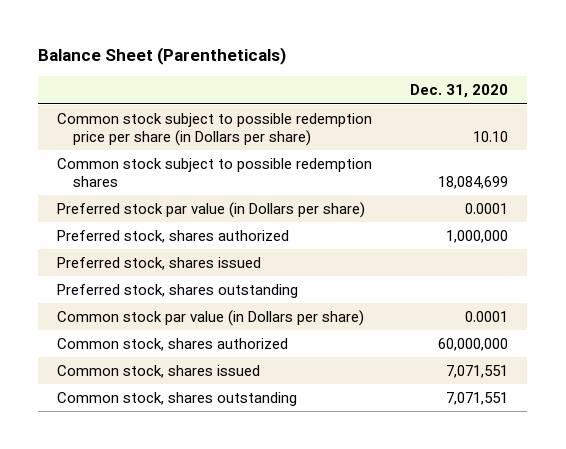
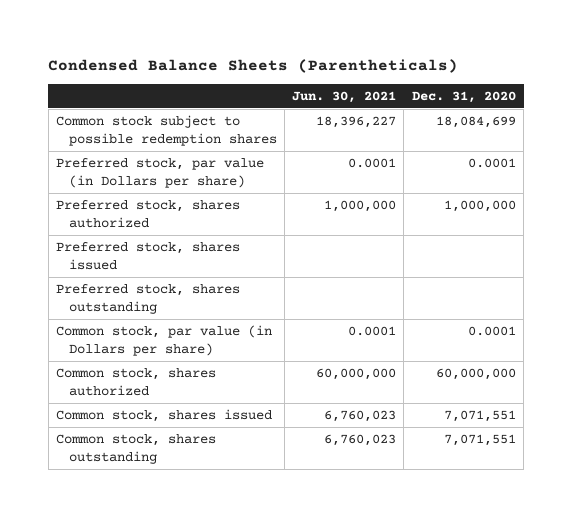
- Balance Sheet (Parentheticals)
+ Condensed Balance Sheets (Parentheticals)
- | Dec. 31, 2020
+ | Jun. 30, 2021 | Dec. 31, 2020
- Common stock subject to possible redemption price per share (in Dollars per share) | 10.10
- Preferred stock par value (in Dollars per share) | 0.0001
+ Preferred stock, par value (in Dollars per share) | 0.0001 | 0.0001
- Common stock par value (in Dollars per share) | 0.0001
+ Common stock, par value (in Dollars per share) | 0.0001 | 0.0001

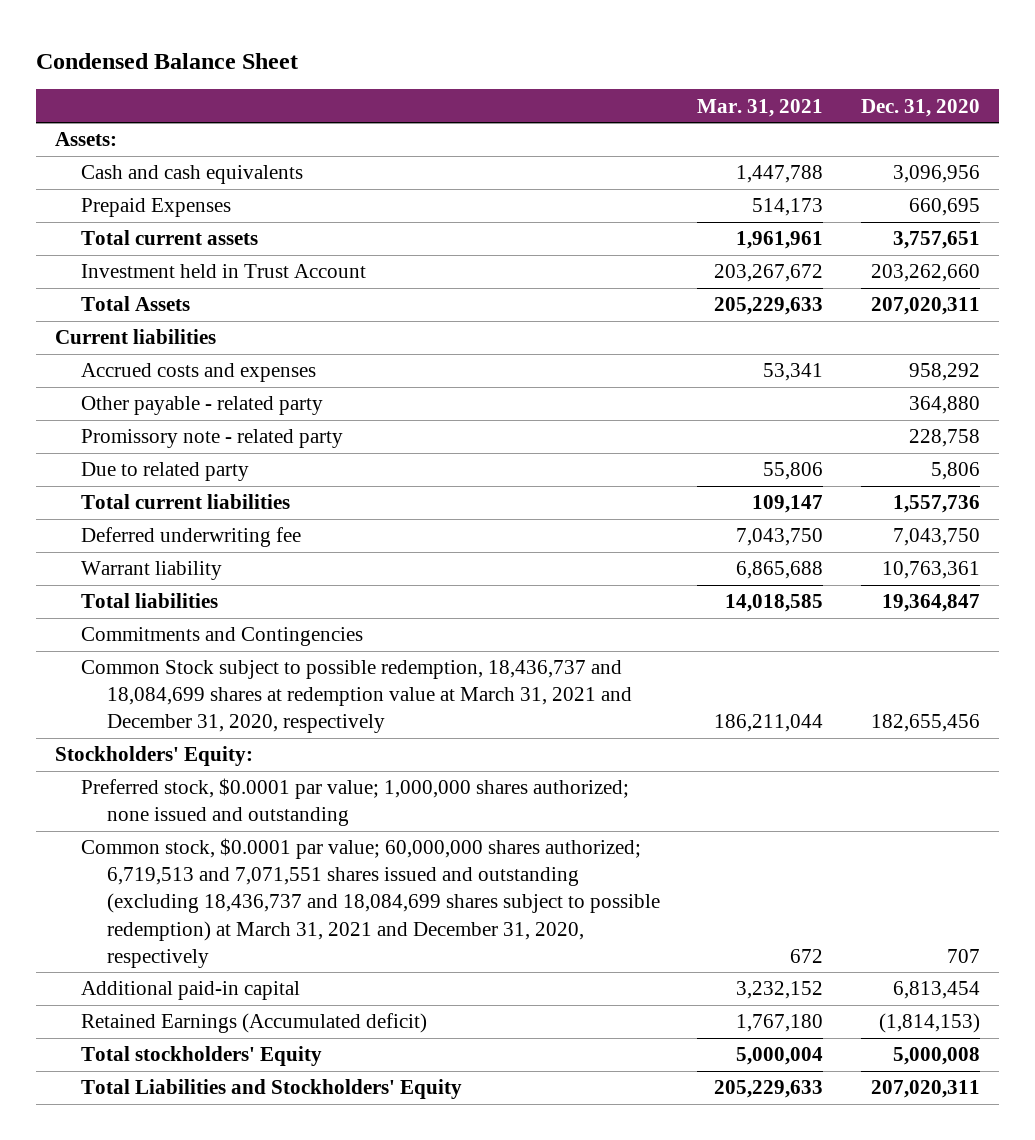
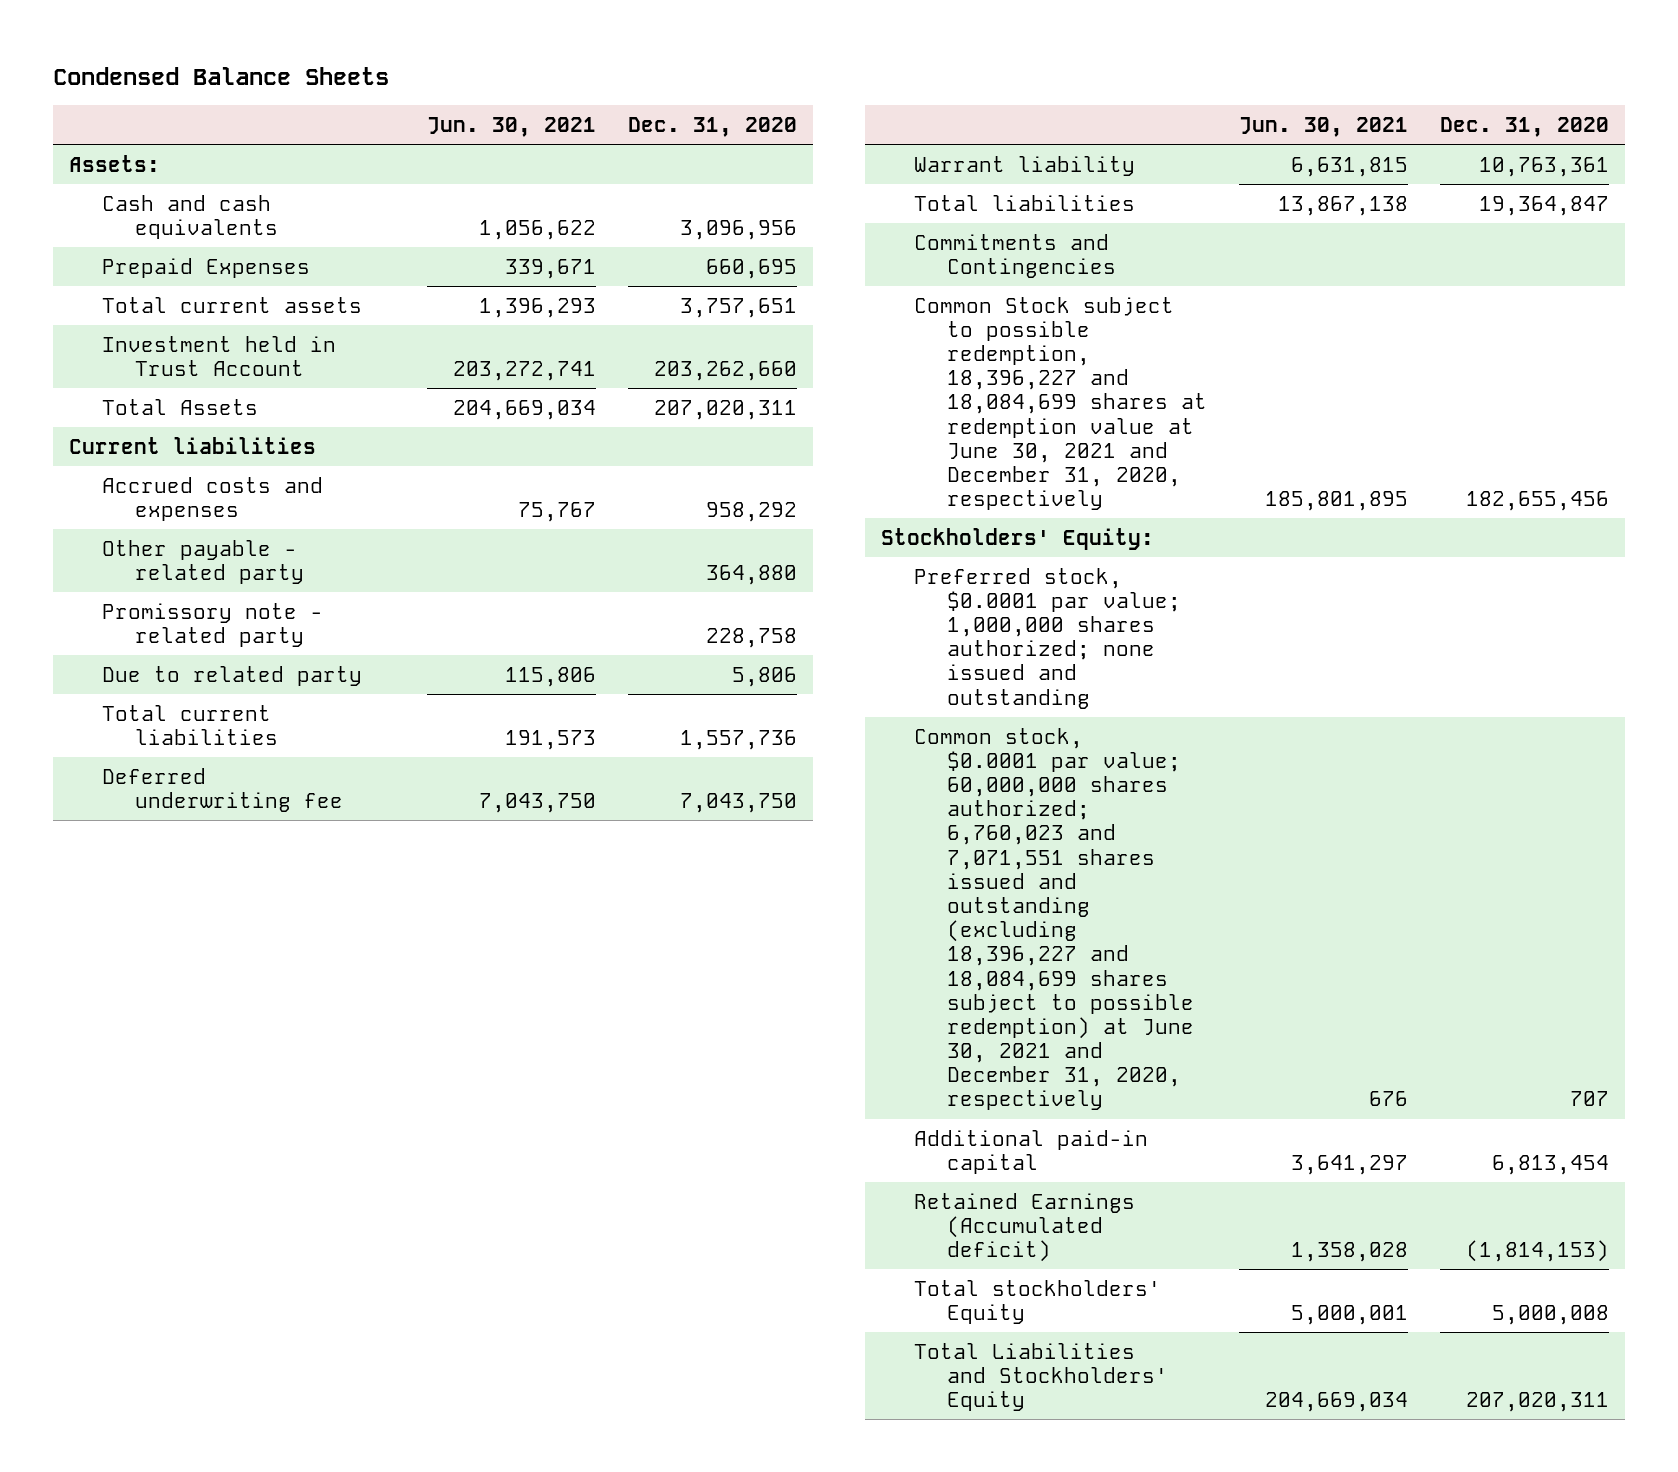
- Condensed Balance Sheet
+ Condensed Balance Sheets
- | Mar. 31, 2021 | Dec. 31, 2020
+ | Jun. 30, 2021 | Dec. 31, 2020
- Common Stock subject to possible redemption, 18,436,737 and 18,084,699 shares at redemption value at March 31, 2021 and December 31, 2020, respectively | 186,211,044 | 182,655,456
+ Common Stock subject to possible redemption, 18,396,227 and 18,084,699 shares at redemption value at June 30, 2021 and December 31, 2020, respectively | 185,801,895 | 182,655,456
- Common stock, $0.0001 par value; 60,000,000 shares authorized; 6,719,513 and 7,071,551 shares issued and outstanding (excluding 18,436,737 and 18,084,699 shares subject to possible redemption) at March 31, 2021 and December 31, 2020, respectively | 672 | 707
+ Common stock, $0.0001 par value; 60,000,000 shares authorized; 6,760,023 and 7,071,551 shares issued and outstanding (excluding 18,396,227 and 18,084,699 shares subject to possible redemption) at June 30, 2021 and December 31, 2020, respectively | 676 | 707

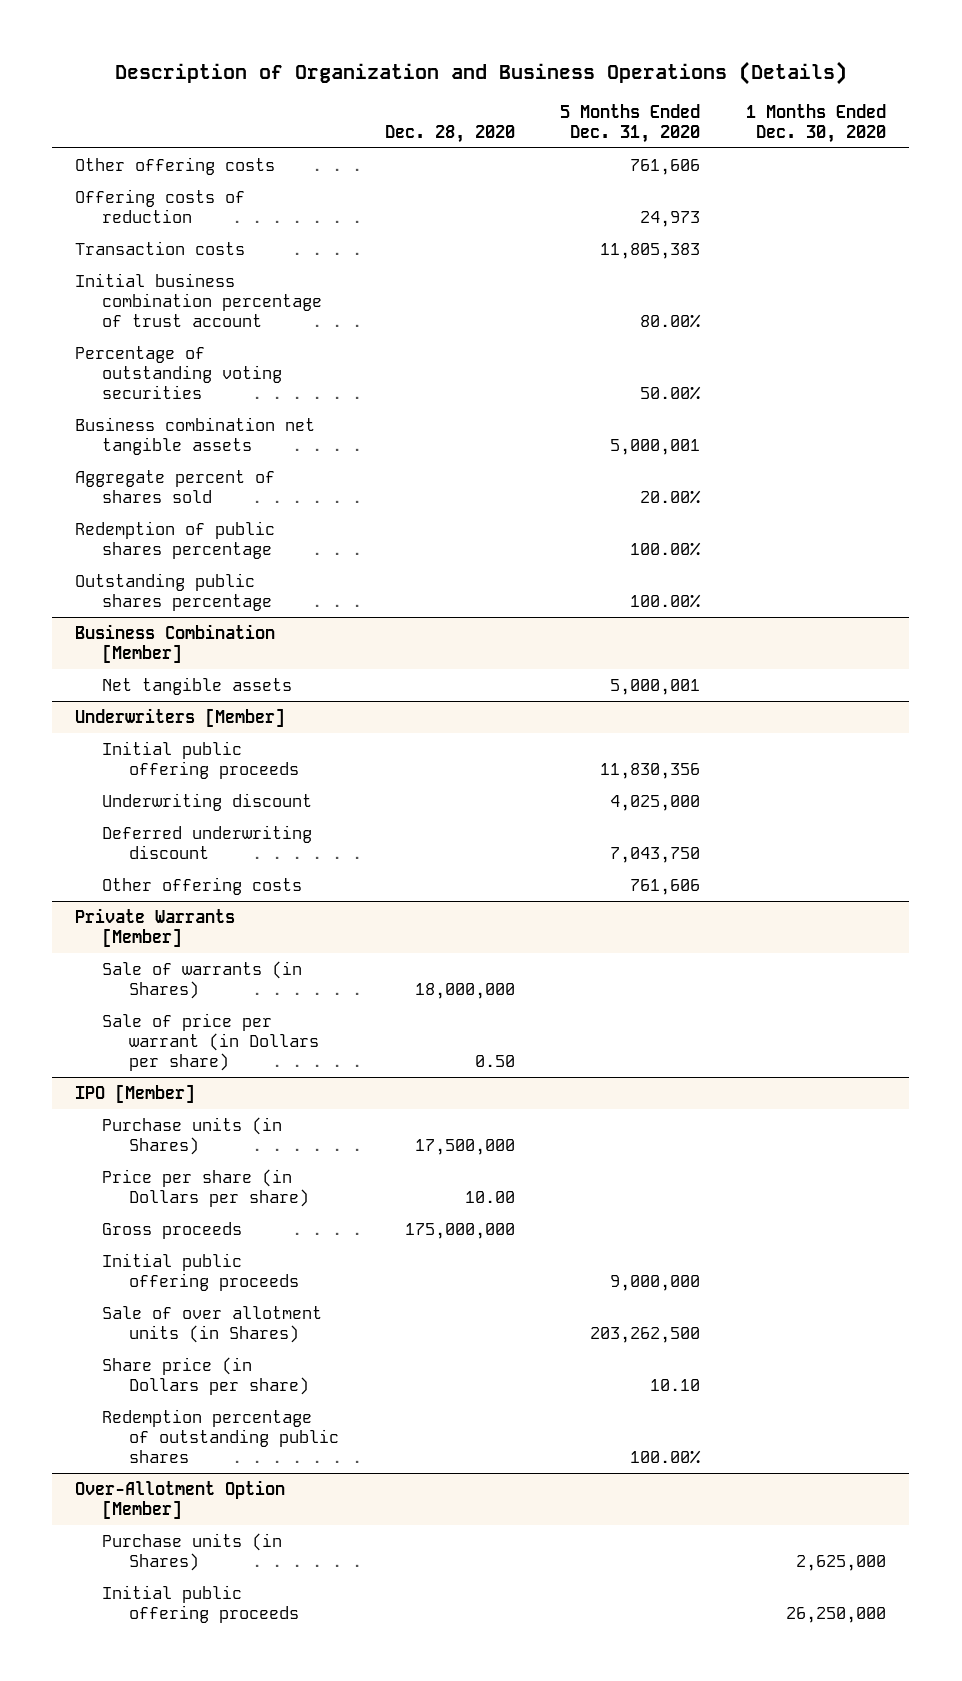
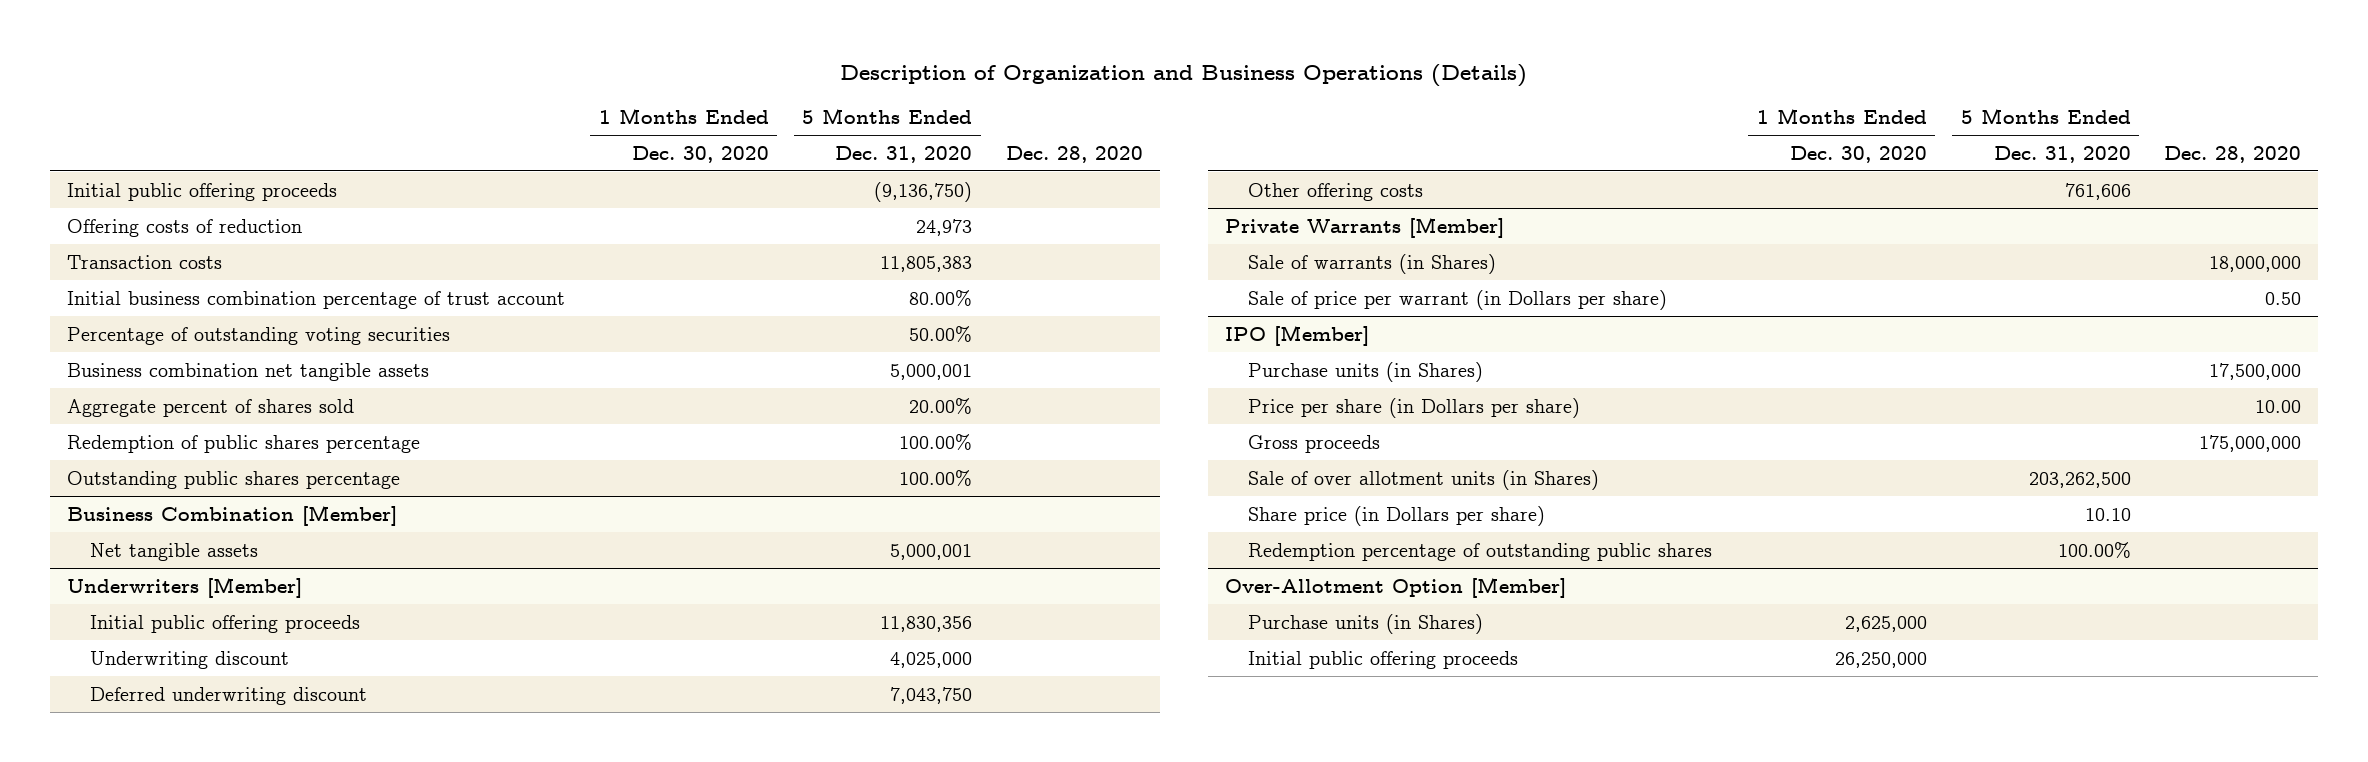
- | Dec. 28, 2020 | 5 Months Ended Dec. 31, 2020 | 1 Months Ended Dec. 30, 2020
+ | 1 Months Ended Dec. 30, 2020 | 5 Months Ended Dec. 31, 2020 | Dec. 28, 2020
- Other offering costs | | 761,606 |
+ Initial public offering proceeds | | (9,136,750) |
@ IPO [Member]
- Initial public offering proceeds | | 9,000,000 |

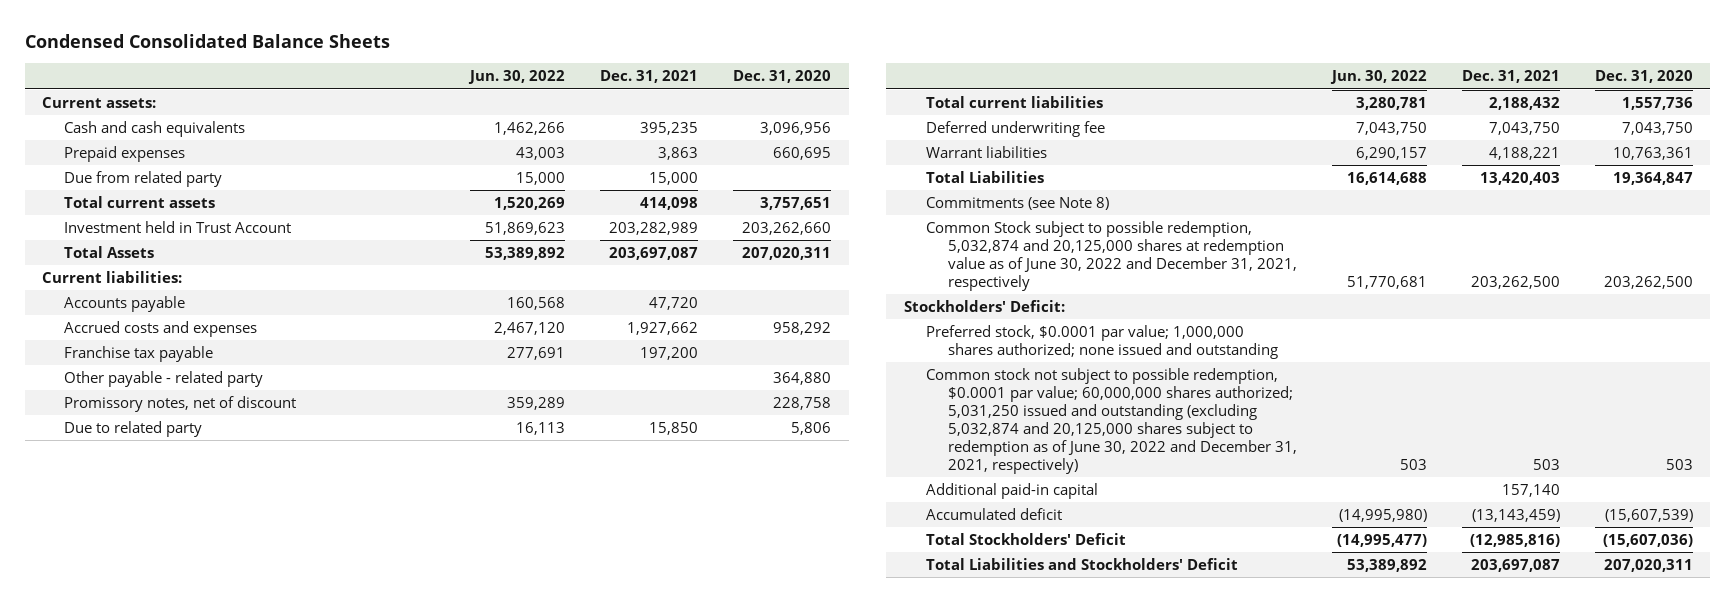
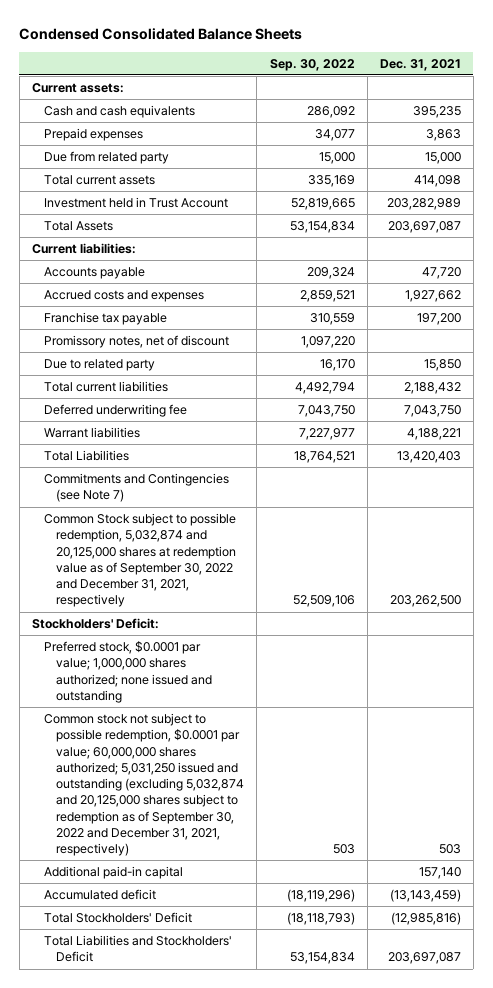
- | Jun. 30, 2022 | Dec. 31, 2021 | Dec. 31, 2020
+ | Sep. 30, 2022 | Dec. 31, 2021
- Other payable - related party | | | 364,880
- Commitments (see Note 8)
- Common Stock subject to possible redemption, 5,032,874 and 20,125,000 shares at redemption value as of June 30, 2022 and December 31, 2021, respectively | 51,770,681 | 203,262,500 | 203,262,500
+ Commitments and Contingencies (see Note 7)
+ Common Stock subject to possible redemption, 5,032,874 and 20,125,000 shares at redemption value as of September 30, 2022 and December 31, 2021, respectively | 52,509,106 | 203,262,500
- Common stock not subject to possible redemption, $0.0001 par value; 60,000,000 shares authorized; 5,031,250 issued and outstanding (excluding 5,032,874 and 20,125,000 shares subject to redemption as of June 30, 2022 and December 31, 2021, respectively) | 503 | 503 | 503
+ Common stock not subject to possible redemption, $0.0001 par value; 60,000,000 shares authorized; 5,031,250 issued and outstanding (excluding 5,032,874 and 20,125,000 shares subject to redemption as of September 30, 2022 and December 31, 2021, respectively) | 503 | 503

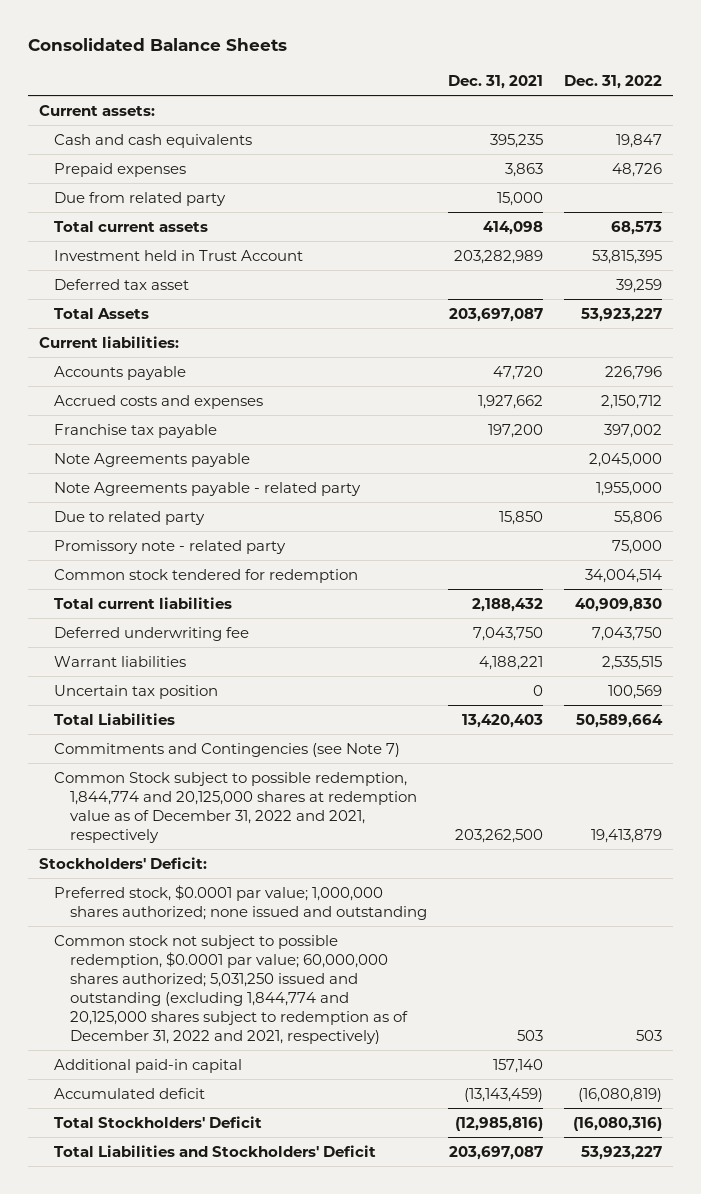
- Condensed Consolidated Balance Sheets
+ Consolidated Balance Sheets
- | Sep. 30, 2022 | Dec. 31, 2021
+ | Dec. 31, 2021 | Dec. 31, 2022
+ Deferred tax asset | | 39,259
- Promissory notes, net of discount | 1,097,220 |
+ Note Agreements payable | | 2,045,000
+ Note Agreements payable - related party | | 1,955,000
+ Promissory note - related party | | 75,000
+ Common stock tendered for redemption | | 34,004,514
+ Uncertain tax position | 0 | 100,569
- Common Stock subject to possible redemption, 5,032,874 and 20,125,000 shares at redemption value as of September 30, 2022 and December 31, 2021, respectively | 52,509,106 | 203,262,500
+ Common Stock subject to possible redemption, 1,844,774 and 20,125,000 shares at redemption value as of December 31, 2022 and 2021, respectively | 203,262,500 | 19,413,879
- Common stock not subject to possible redemption, $0.0001 par value; 60,000,000 shares authorized; 5,031,250 issued and outstanding (excluding 5,032,874 and 20,125,000 shares subject to redemption as of September 30, 2022 and December 31, 2021, respectively) | 503 | 503
+ Common stock not subject to possible redemption, $0.0001 par value; 60,000,000 shares authorized; 5,031,250 issued and outstanding (excluding 1,844,774 and 20,125,000 shares subject to redemption as of December 31, 2022 and 2021, respectively) | 503 | 503

